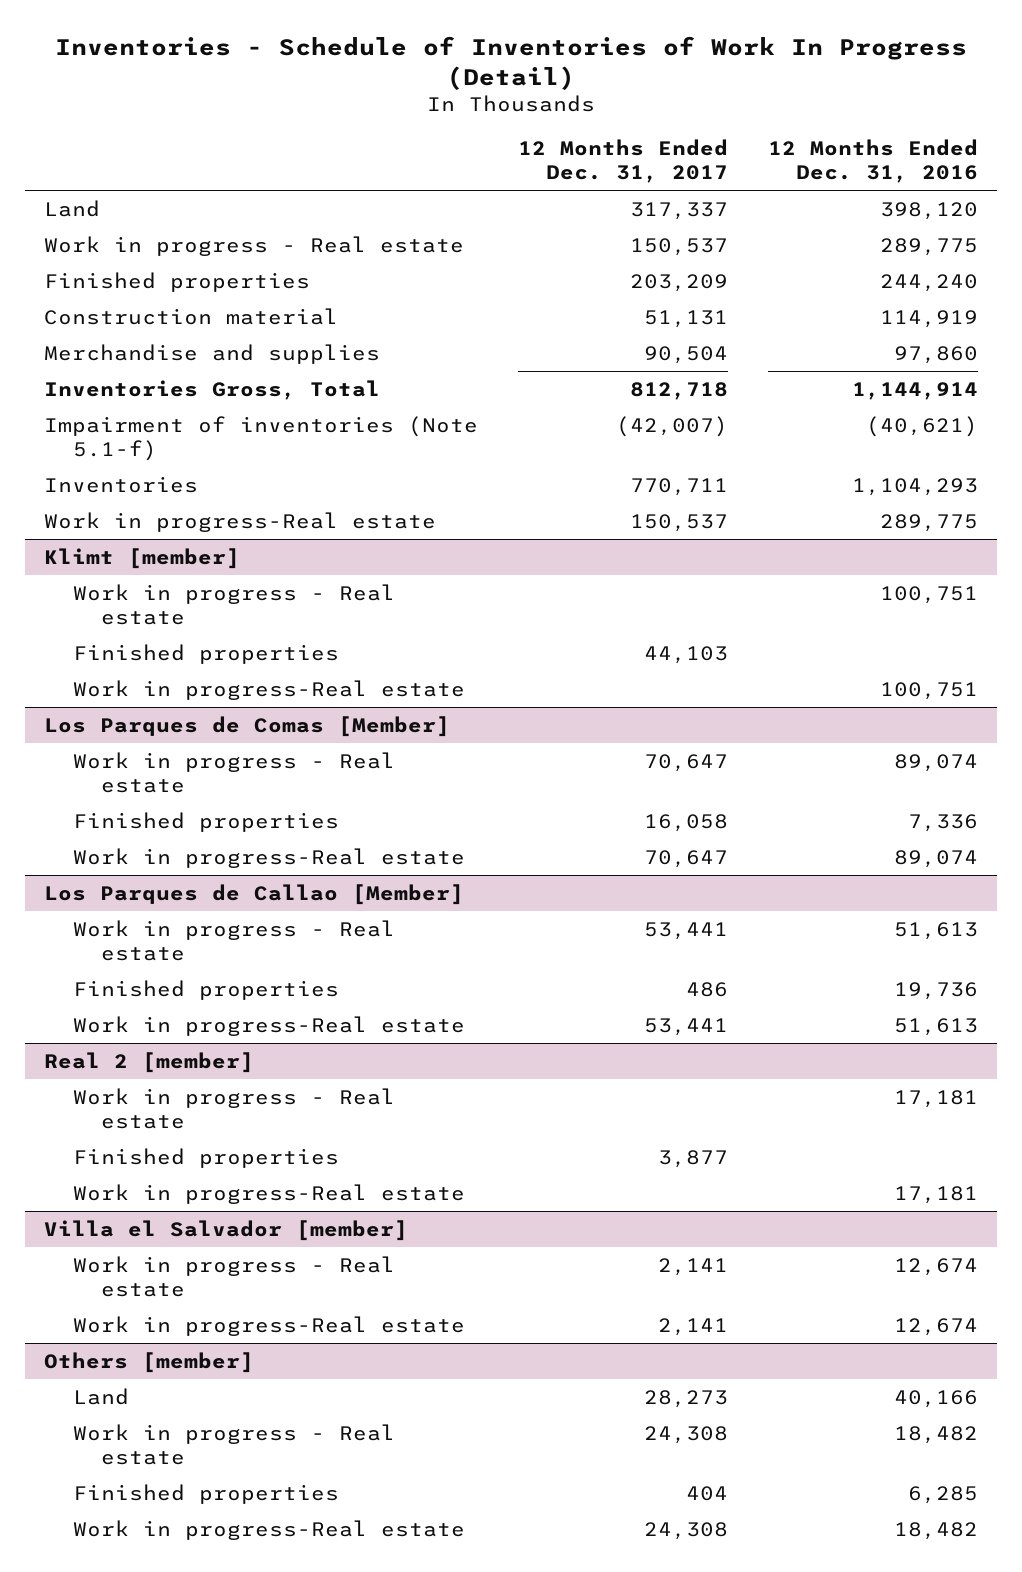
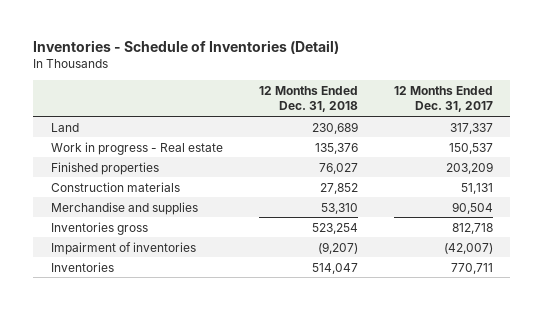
- Inventories - Schedule of Inventories of Work In Progress (Detail)
+ Inventories - Schedule of Inventories (Detail)
- | 12 Months Ended Dec. 31, 2017 | 12 Months Ended Dec. 31, 2016
+ | 12 Months Ended Dec. 31, 2018 | 12 Months Ended Dec. 31, 2017
- Construction material | 51,131 | 114,919
+ Construction materials | 27,852 | 51,131
- Inventories Gross, Total | 812,718 | 1,144,914
- Impairment of inventories (Note 5.1-f) | (42,007) | (40,621)
+ Inventories gross | 523,254 | 812,718
+ Impairment of inventories | (9,207) | (42,007)
- Work in progress-Real estate | 150,537 | 289,775
- Klimt [member]
- Work in progress - Real estate | | 100,751
- Finished properties | 44,103 |
- Work in progress-Real estate | | 100,751
- Los Parques de Comas [Member]
- Work in progress - Real estate | 70,647 | 89,074
- Finished properties | 16,058 | 7,336
- Work in progress-Real estate | 70,647 | 89,074
- Los Parques de Callao [Member]
- Work in progress - Real estate | 53,441 | 51,613
- Finished properties | 486 | 19,736
- Work in progress-Real estate | 53,441 | 51,613
- Real 2 [member]
- Work in progress - Real estate | | 17,181
- Finished properties | 3,877 |
- Work in progress-Real estate | | 17,181
- Villa el Salvador [member]
- Work in progress - Real estate | 2,141 | 12,674
- Work in progress-Real estate | 2,141 | 12,674
- Others [member]
- Land | 28,273 | 40,166
- Work in progress - Real estate | 24,308 | 18,482
- Finished properties | 404 | 6,285
- Work in progress-Real estate | 24,308 | 18,482

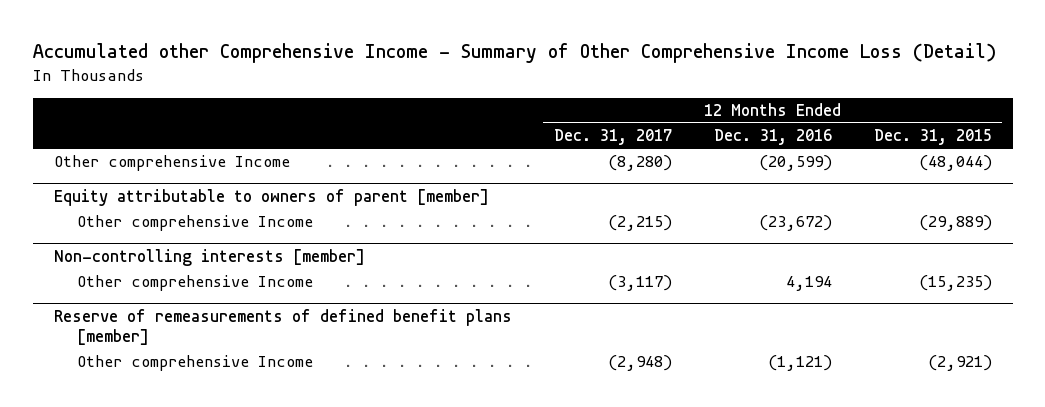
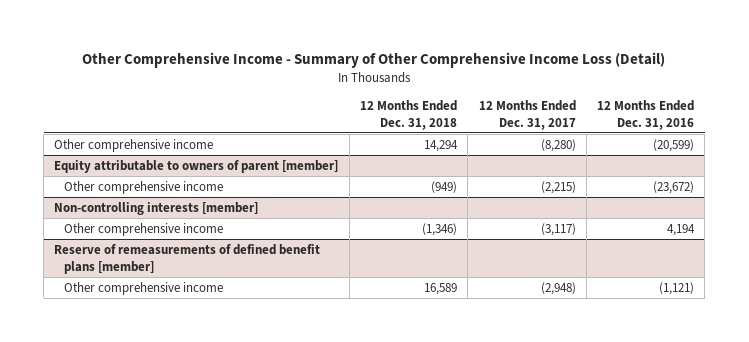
- Accumulated other Comprehensive Income - Summary of Other Comprehensive Income Loss (Detail)
+ Other Comprehensive Income - Summary of Other Comprehensive Income Loss (Detail)
- | 12 Months Ended Dec. 31, 2017 | 12 Months Ended Dec. 31, 2016 | 12 Months Ended Dec. 31, 2015
+ | 12 Months Ended Dec. 31, 2018 | 12 Months Ended Dec. 31, 2017 | 12 Months Ended Dec. 31, 2016
- Other comprehensive Income | (8,280) | (20,599) | (48,044)
+ Other comprehensive income | 14,294 | (8,280) | (20,599)
@ Equity attributable to owners of parent [member]
- Other comprehensive Income | (2,215) | (23,672) | (29,889)
+ Other comprehensive income | (949) | (2,215) | (23,672)
@ Non-controlling interests [member]
- Other comprehensive Income | (3,117) | 4,194 | (15,235)
+ Other comprehensive income | (1,346) | (3,117) | 4,194
@ Reserve of remeasurements of defined benefit plans [member]
- Other comprehensive Income | (2,948) | (1,121) | (2,921)
+ Other comprehensive income | 16,589 | (2,948) | (1,121)

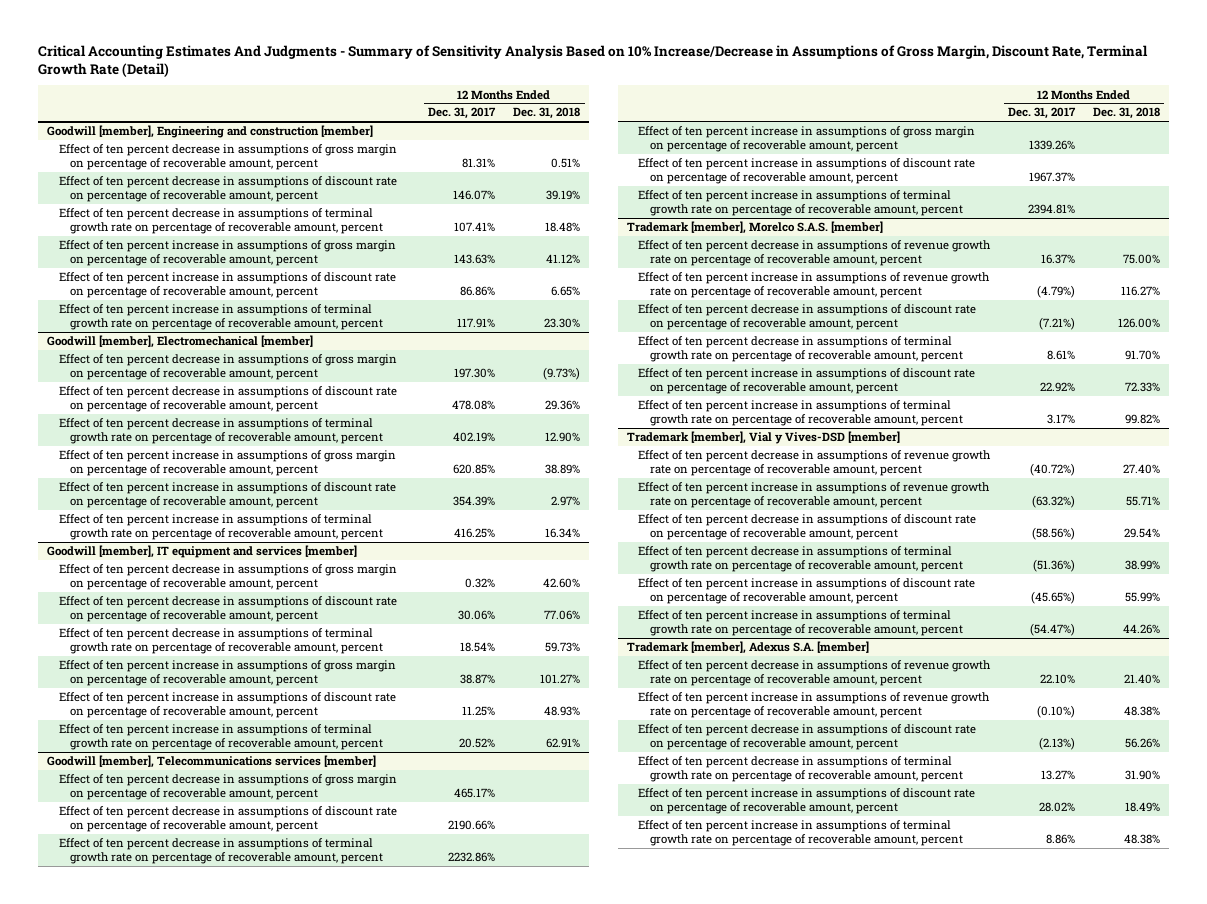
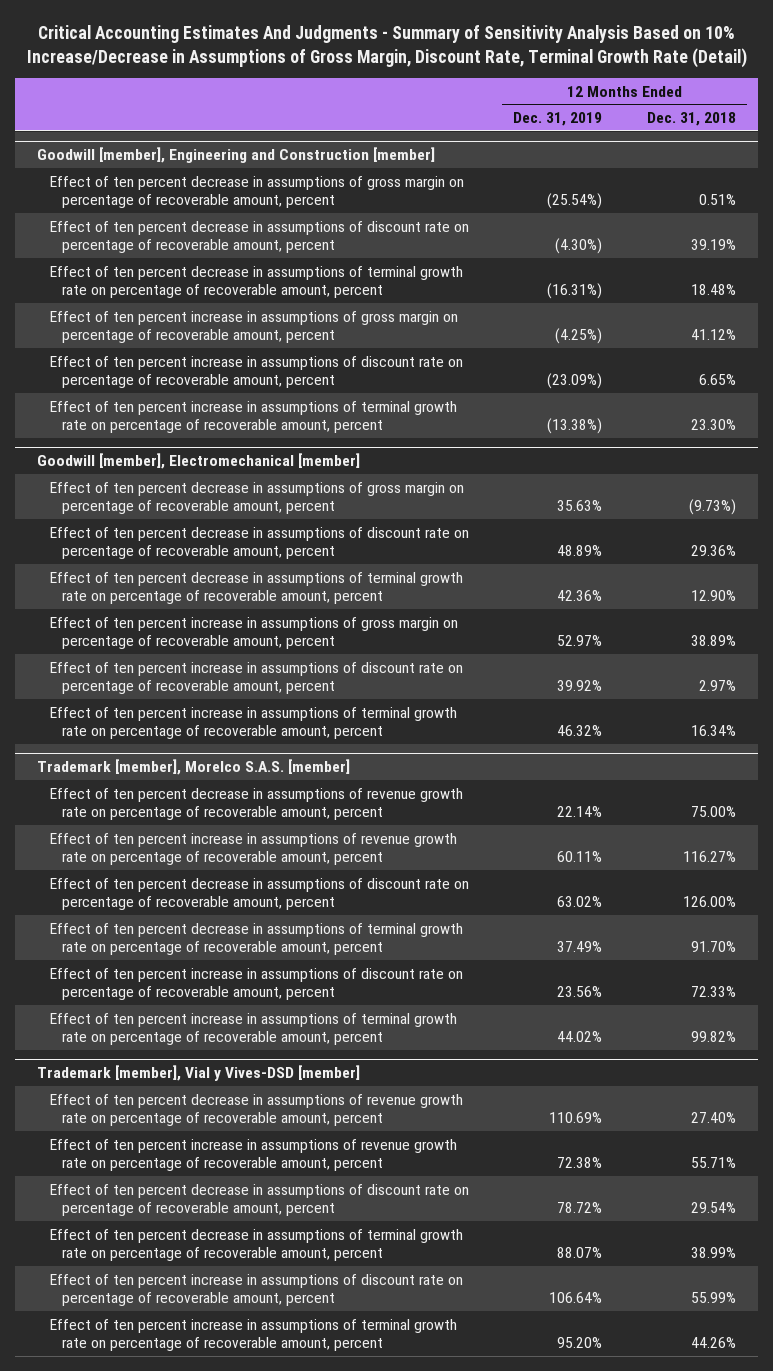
- | 12 Months Ended Dec. 31, 2017 | 12 Months Ended Dec. 31, 2018
+ | 12 Months Ended Dec. 31, 2019 | 12 Months Ended Dec. 31, 2018
- Goodwill [member], Engineering and construction [member]
+ Goodwill [member], Engineering and Construction [member]
- Goodwill [member], IT equipment and services [member]
- Effect of ten percent decrease in assumptions of gross margin on percentage of recoverable amount, percent | 0.32% | 42.60%
- Effect of ten percent decrease in assumptions of discount rate on percentage of recoverable amount, percent | 30.06% | 77.06%
- Effect of ten percent decrease in assumptions of terminal growth rate on percentage of recoverable amount, percent | 18.54% | 59.73%
- Effect of ten percent increase in assumptions of gross margin on percentage of recoverable amount, percent | 38.87% | 101.27%
- Effect of ten percent increase in assumptions of discount rate on percentage of recoverable amount, percent | 11.25% | 48.93%
- Effect of ten percent increase in assumptions of terminal growth rate on percentage of recoverable amount, percent | 20.52% | 62.91%
- Goodwill [member], Telecommunications services [member]
- Effect of ten percent decrease in assumptions of gross margin on percentage of recoverable amount, percent | 465.17% |
- Effect of ten percent decrease in assumptions of discount rate on percentage of recoverable amount, percent | 2190.66% |
- Effect of ten percent decrease in assumptions of terminal growth rate on percentage of recoverable amount, percent | 2232.86% |
- Effect of ten percent increase in assumptions of gross margin on percentage of recoverable amount, percent | 1339.26% |
- Effect of ten percent increase in assumptions of discount rate on percentage of recoverable amount, percent | 1967.37% |
- Effect of ten percent increase in assumptions of terminal growth rate on percentage of recoverable amount, percent | 2394.81% |
- Trademark [member], Adexus S.A. [member]
- Effect of ten percent decrease in assumptions of revenue growth rate on percentage of recoverable amount, percent | 22.10% | 21.40%
- Effect of ten percent increase in assumptions of revenue growth rate on percentage of recoverable amount, percent | (0.10%) | 48.38%
- Effect of ten percent decrease in assumptions of discount rate on percentage of recoverable amount, percent | (2.13%) | 56.26%
- Effect of ten percent decrease in assumptions of terminal growth rate on percentage of recoverable amount, percent | 13.27% | 31.90%
- Effect of ten percent increase in assumptions of discount rate on percentage of recoverable amount, percent | 28.02% | 18.49%
- Effect of ten percent increase in assumptions of terminal growth rate on percentage of recoverable amount, percent | 8.86% | 48.38%

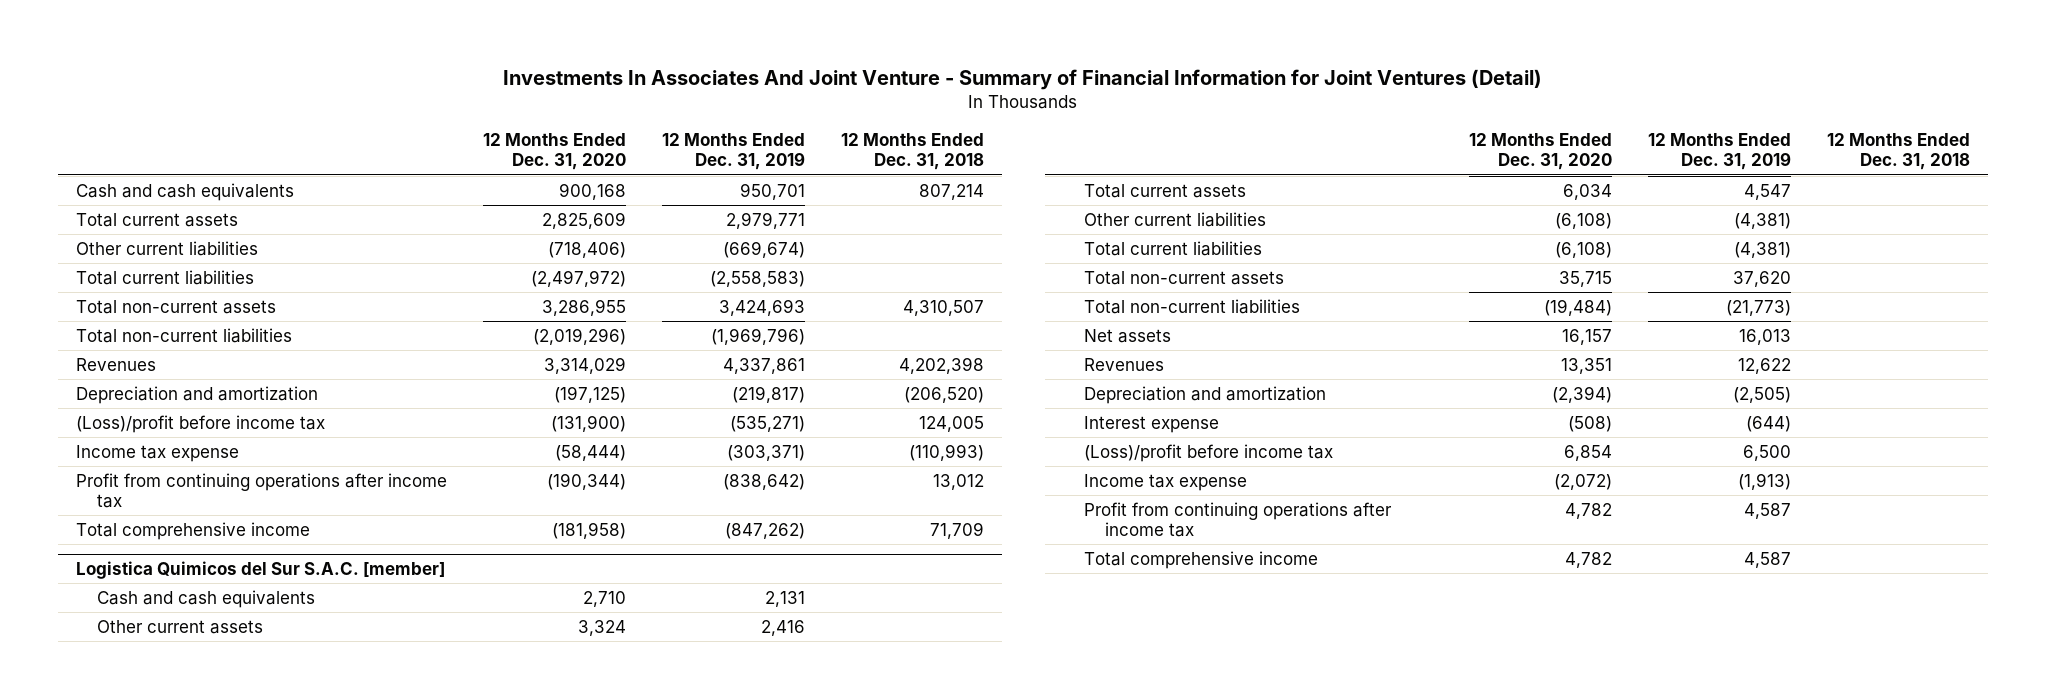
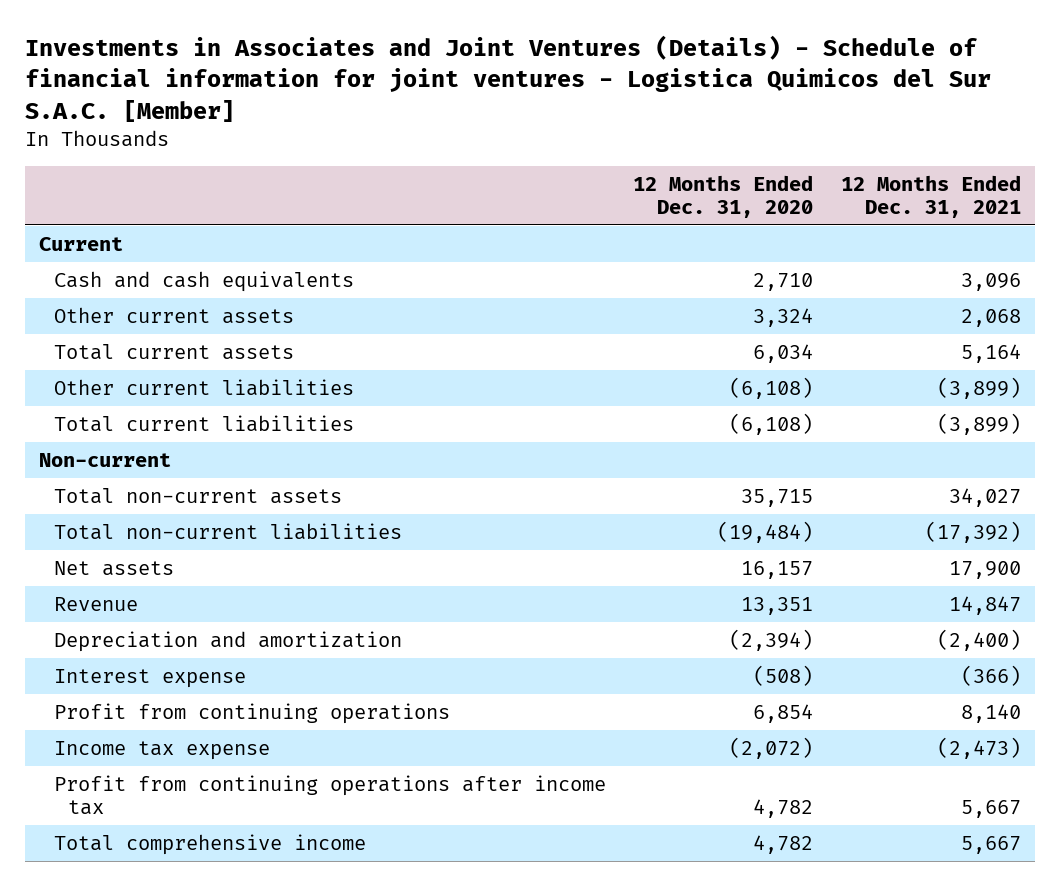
- Investments In Associates And Joint Venture - Summary of Financial Information for Joint Ventures (Detail)
+ Investments in Associates and Joint Ventures (Details) - Schedule of financial information for joint ventures - Logistica Quimicos del Sur S.A.C. [Member]
- | 12 Months Ended Dec. 31, 2020 | 12 Months Ended Dec. 31, 2019 | 12 Months Ended Dec. 31, 2018
+ | 12 Months Ended Dec. 31, 2020 | 12 Months Ended Dec. 31, 2021
- Cash and cash equivalents | 900,168 | 950,701 | 807,214
- Total current assets | 2,825,609 | 2,979,771 |
- Other current liabilities | (718,406) | (669,674) |
- Total current liabilities | (2,497,972) | (2,558,583) |
- Total non-current assets | 3,286,955 | 3,424,693 | 4,310,507
- Total non-current liabilities | (2,019,296) | (1,969,796) |
- Revenues | 3,314,029 | 4,337,861 | 4,202,398
- Depreciation and amortization | (197,125) | (219,817) | (206,520)
- (Loss)/profit before income tax | (131,900) | (535,271) | 124,005
- Income tax expense | (58,444) | (303,371) | (110,993)
- Profit from continuing operations after income tax | (190,344) | (838,642) | 13,012
- Total comprehensive income | (181,958) | (847,262) | 71,709
- Logistica Quimicos del Sur S.A.C. [member]
+ Current
+ Non-current
- Revenues | 13,351 | 12,622 |
+ Revenue | 13,351 | 14,847
- (Loss)/profit before income tax | 6,854 | 6,500 |
+ Profit from continuing operations | 6,854 | 8,140

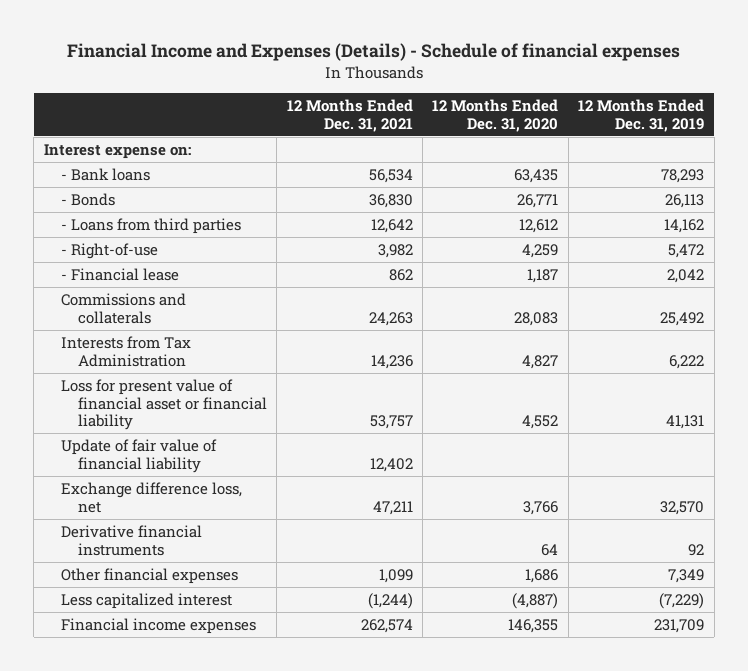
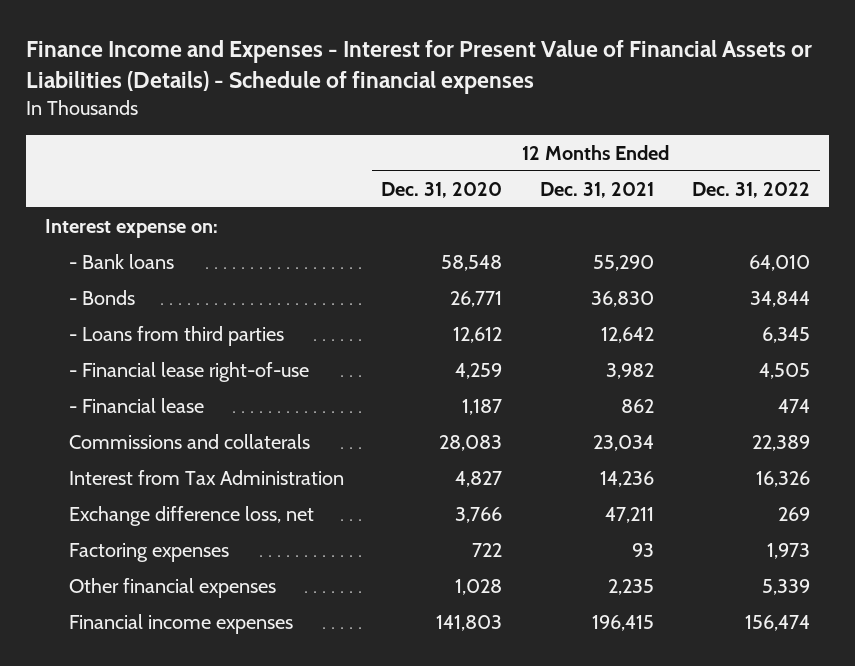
- Financial Income and Expenses (Details) - Schedule of financial expenses
+ Finance Income and Expenses - Interest for Present Value of Financial Assets or Liabilities (Details) - Schedule of financial expenses
- | 12 Months Ended Dec. 31, 2021 | 12 Months Ended Dec. 31, 2020 | 12 Months Ended Dec. 31, 2019
+ | 12 Months Ended Dec. 31, 2020 | 12 Months Ended Dec. 31, 2021 | 12 Months Ended Dec. 31, 2022
- - Bank loans | 56,534 | 63,435 | 78,293
+ - Bank loans | 58,548 | 55,290 | 64,010
- - Right-of-use | 3,982 | 4,259 | 5,472
+ - Financial lease right-of-use | 4,259 | 3,982 | 4,505
- Commissions and collaterals | 24,263 | 28,083 | 25,492
- Interests from Tax Administration | 14,236 | 4,827 | 6,222
- Loss for present value of financial asset or financial liability | 53,757 | 4,552 | 41,131
- Update of fair value of financial liability | 12,402 | |
+ Commissions and collaterals | 28,083 | 23,034 | 22,389
+ Interest from Tax Administration | 4,827 | 14,236 | 16,326
- Derivative financial instruments | | 64 | 92
- Other financial expenses | 1,099 | 1,686 | 7,349
- Less capitalized interest | (1,244) | (4,887) | (7,229)
- Financial income expenses | 262,574 | 146,355 | 231,709
+ Factoring expenses | 722 | 93 | 1,973
+ Other financial expenses | 1,028 | 2,235 | 5,339
+ Financial income expenses | 141,803 | 196,415 | 156,474

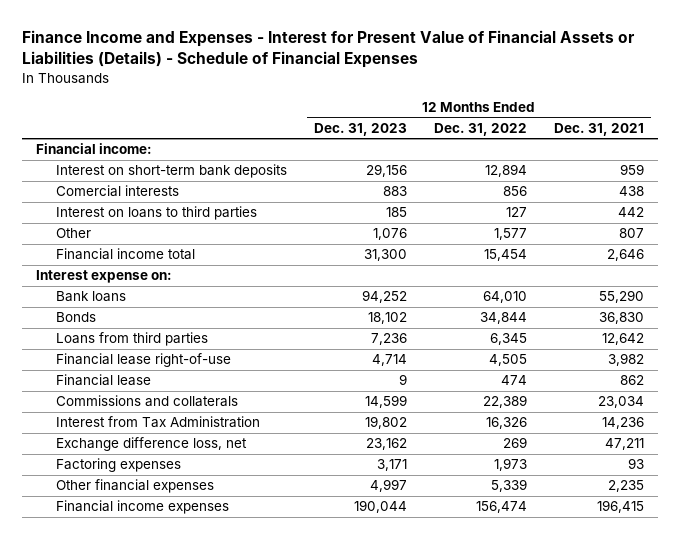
- Finance Income and Expenses - Interest for Present Value of Financial Assets or Liabilities (Details) - Schedule of financial expenses
+ Finance Income and Expenses - Interest for Present Value of Financial Assets or Liabilities (Details) - Schedule of Financial Expenses
- | 12 Months Ended Dec. 31, 2020 | 12 Months Ended Dec. 31, 2021 | 12 Months Ended Dec. 31, 2022
+ | 12 Months Ended Dec. 31, 2023 | 12 Months Ended Dec. 31, 2022 | 12 Months Ended Dec. 31, 2021
+ Financial income:
+ Interest on short-term bank deposits | 29,156 | 12,894 | 959
+ Comercial interests | 883 | 856 | 438
+ Interest on loans to third parties | 185 | 127 | 442
+ Other | 1,076 | 1,577 | 807
+ Financial income total | 31,300 | 15,454 | 2,646
- - Bank loans | 58,548 | 55,290 | 64,010
- - Bonds | 26,771 | 36,830 | 34,844
- - Loans from third parties | 12,612 | 12,642 | 6,345
- - Financial lease right-of-use | 4,259 | 3,982 | 4,505
- - Financial lease | 1,187 | 862 | 474
+ Bank loans | 94,252 | 64,010 | 55,290
+ Bonds | 18,102 | 34,844 | 36,830
+ Loans from third parties | 7,236 | 6,345 | 12,642
+ Financial lease right-of-use | 4,714 | 4,505 | 3,982
+ Financial lease | 9 | 474 | 862

